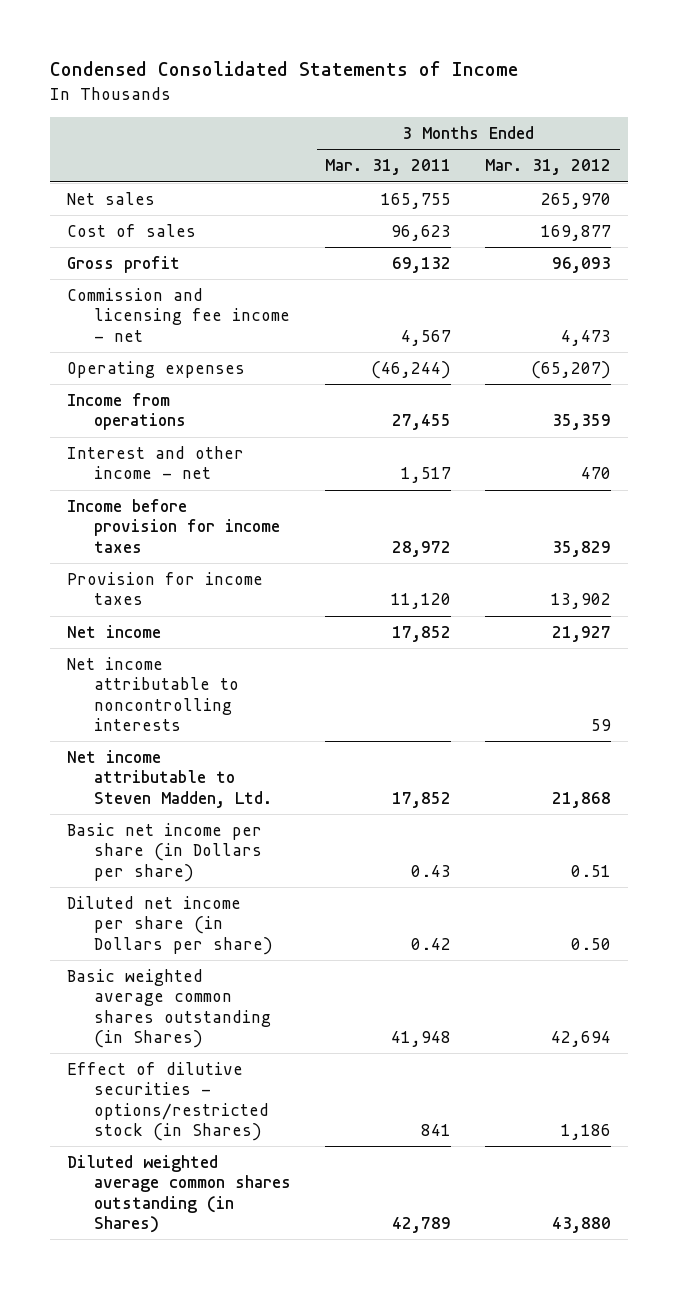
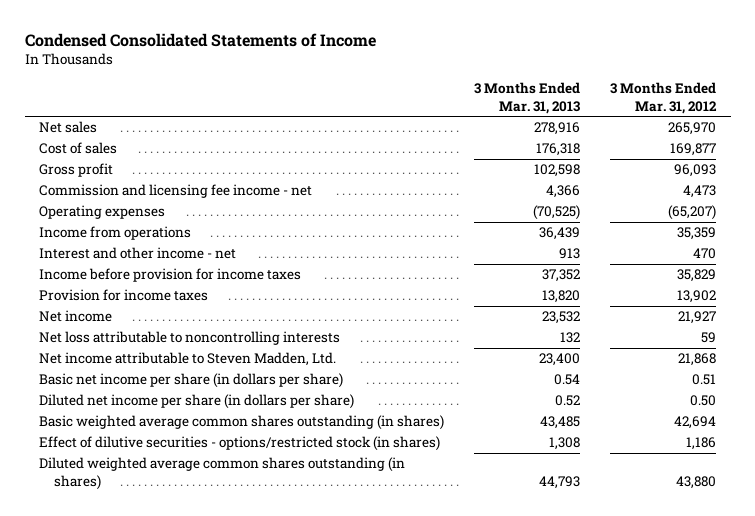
- | 3 Months Ended Mar. 31, 2011 | 3 Months Ended Mar. 31, 2012
+ | 3 Months Ended Mar. 31, 2013 | 3 Months Ended Mar. 31, 2012
- Net income attributable to noncontrolling interests | | 59
+ Net loss attributable to noncontrolling interests | 132 | 59
- Basic net income per share (in Dollars per share) | 0.43 | 0.51
- Diluted net income per share (in Dollars per share) | 0.42 | 0.50
- Basic weighted average common shares outstanding (in Shares) | 41,948 | 42,694
- Effect of dilutive securities - options/restricted stock (in Shares) | 841 | 1,186
- Diluted weighted average common shares outstanding (in Shares) | 42,789 | 43,880
+ Basic net income per share (in dollars per share) | 0.54 | 0.51
+ Diluted net income per share (in dollars per share) | 0.52 | 0.50
+ Basic weighted average common shares outstanding (in shares) | 43,485 | 42,694
+ Effect of dilutive securities - options/restricted stock (in shares) | 1,308 | 1,186
+ Diluted weighted average common shares outstanding (in shares) | 44,793 | 43,880

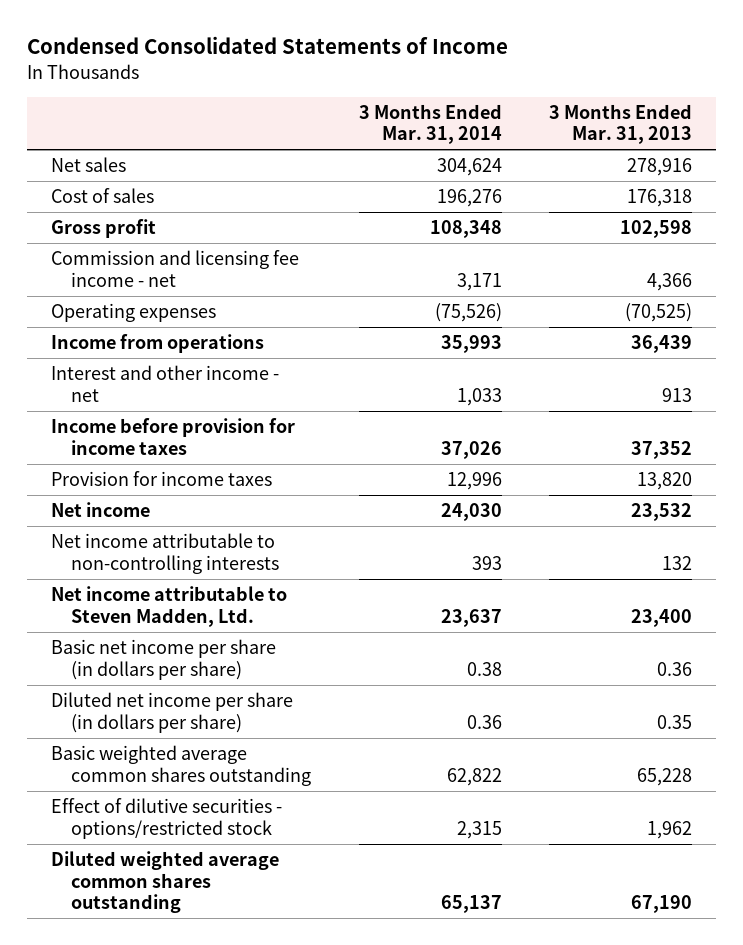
- | 3 Months Ended Mar. 31, 2013 | 3 Months Ended Mar. 31, 2012
+ | 3 Months Ended Mar. 31, 2014 | 3 Months Ended Mar. 31, 2013
- Net loss attributable to noncontrolling interests | 132 | 59
+ Net income attributable to non-controlling interests | 393 | 132
- Basic net income per share (in dollars per share) | 0.54 | 0.51
- Diluted net income per share (in dollars per share) | 0.52 | 0.50
- Basic weighted average common shares outstanding (in shares) | 43,485 | 42,694
- Effect of dilutive securities - options/restricted stock (in shares) | 1,308 | 1,186
- Diluted weighted average common shares outstanding (in shares) | 44,793 | 43,880
+ Basic net income per share (in dollars per share) | 0.38 | 0.36
+ Diluted net income per share (in dollars per share) | 0.36 | 0.35
+ Basic weighted average common shares outstanding | 62,822 | 65,228
+ Effect of dilutive securities - options/restricted stock | 2,315 | 1,962
+ Diluted weighted average common shares outstanding | 65,137 | 67,190

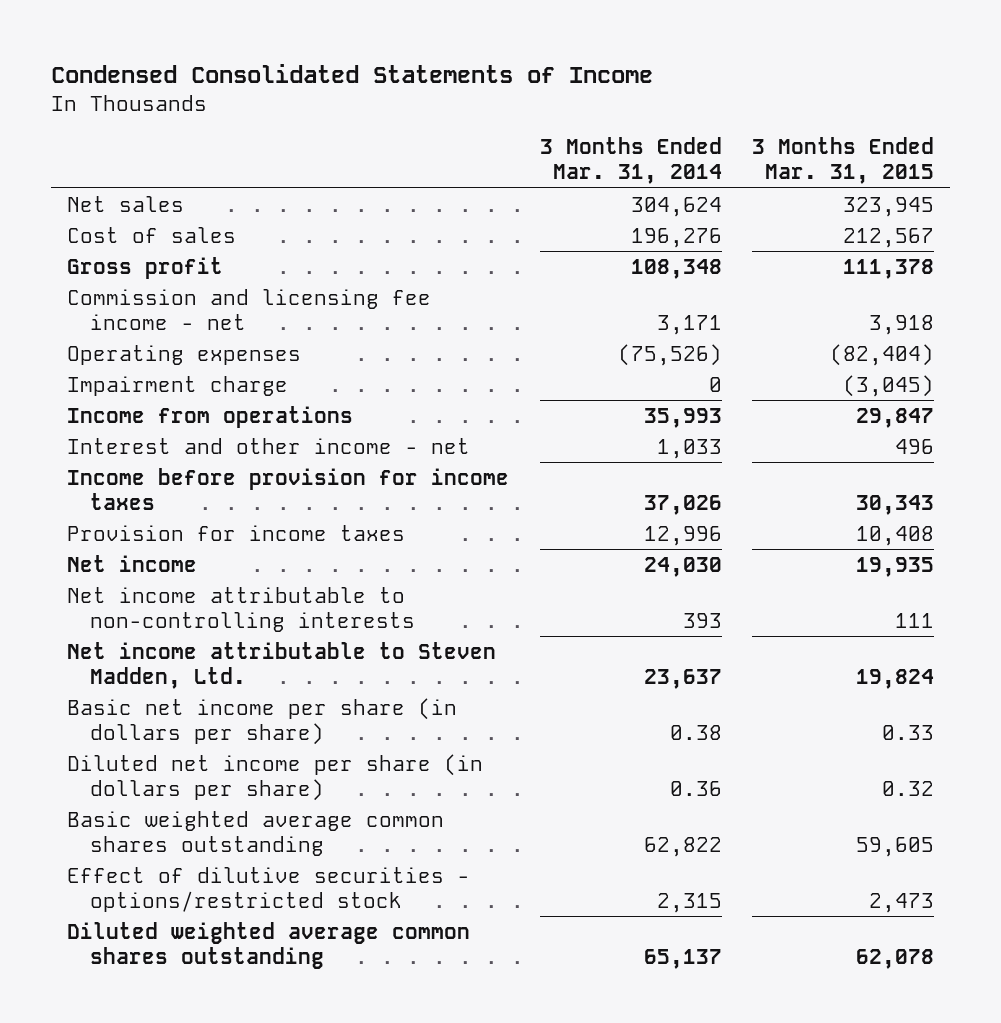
- | 3 Months Ended Mar. 31, 2014 | 3 Months Ended Mar. 31, 2013
+ | 3 Months Ended Mar. 31, 2014 | 3 Months Ended Mar. 31, 2015
+ Impairment charge | 0 | (3,045)

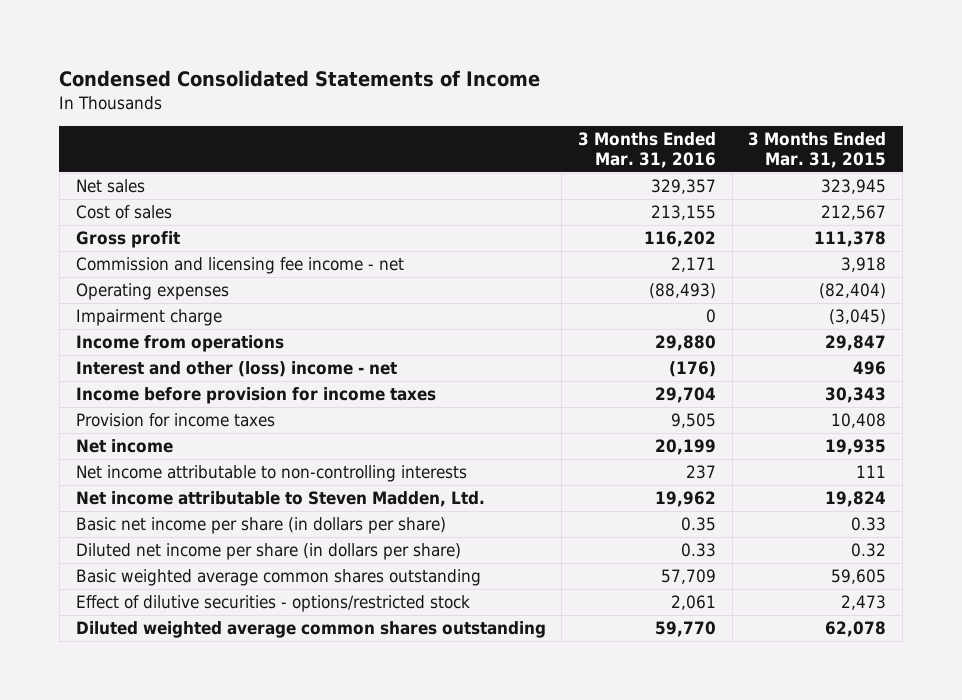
- | 3 Months Ended Mar. 31, 2014 | 3 Months Ended Mar. 31, 2015
+ | 3 Months Ended Mar. 31, 2016 | 3 Months Ended Mar. 31, 2015
- Interest and other income - net | 1,033 | 496
+ Interest and other (loss) income - net | (176) | 496

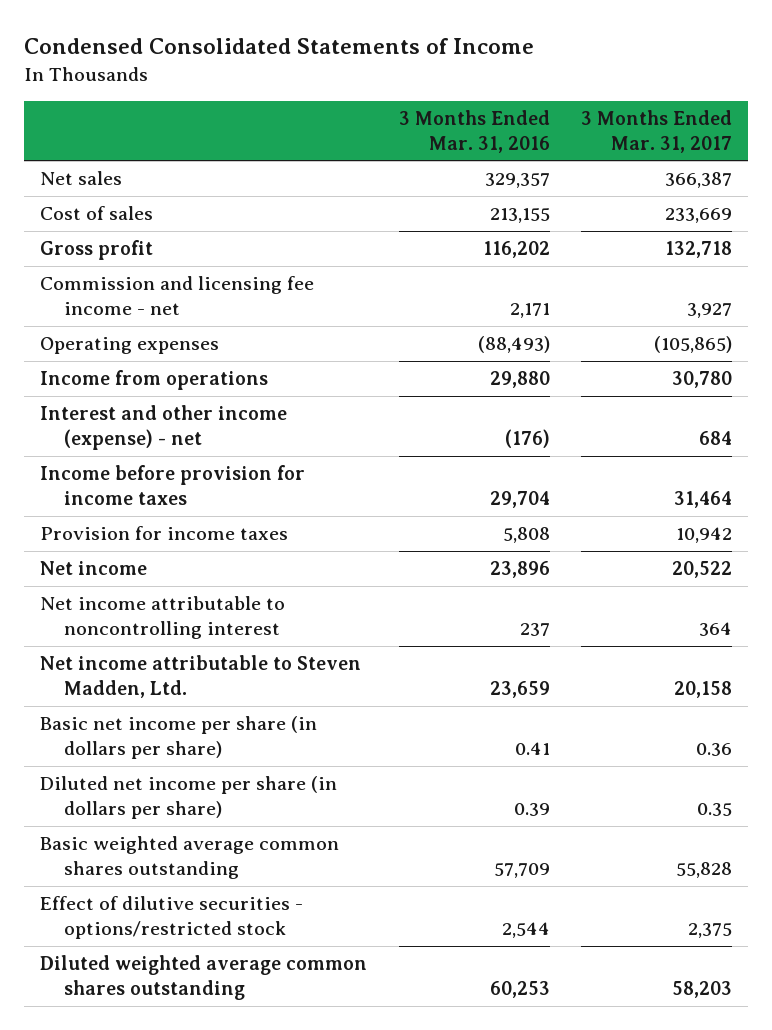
- | 3 Months Ended Mar. 31, 2016 | 3 Months Ended Mar. 31, 2015
+ | 3 Months Ended Mar. 31, 2016 | 3 Months Ended Mar. 31, 2017
- Impairment charge | 0 | (3,045)
- Interest and other (loss) income - net | (176) | 496
+ Interest and other income (expense) - net | (176) | 684
- Provision for income taxes | 9,505 | 10,408
- Net income | 20,199 | 19,935
- Net income attributable to non-controlling interests | 237 | 111
- Net income attributable to Steven Madden, Ltd. | 19,962 | 19,824
- Basic net income per share (in dollars per share) | 0.35 | 0.33
- Diluted net income per share (in dollars per share) | 0.33 | 0.32
+ Provision for income taxes | 5,808 | 10,942
+ Net income | 23,896 | 20,522
+ Net income attributable to noncontrolling interest | 237 | 364
+ Net income attributable to Steven Madden, Ltd. | 23,659 | 20,158
+ Basic net income per share (in dollars per share) | 0.41 | 0.36
+ Diluted net income per share (in dollars per share) | 0.39 | 0.35
- Effect of dilutive securities - options/restricted stock | 2,061 | 2,473
- Diluted weighted average common shares outstanding | 59,770 | 62,078
+ Effect of dilutive securities - options/restricted stock | 2,544 | 2,375
+ Diluted weighted average common shares outstanding | 60,253 | 58,203

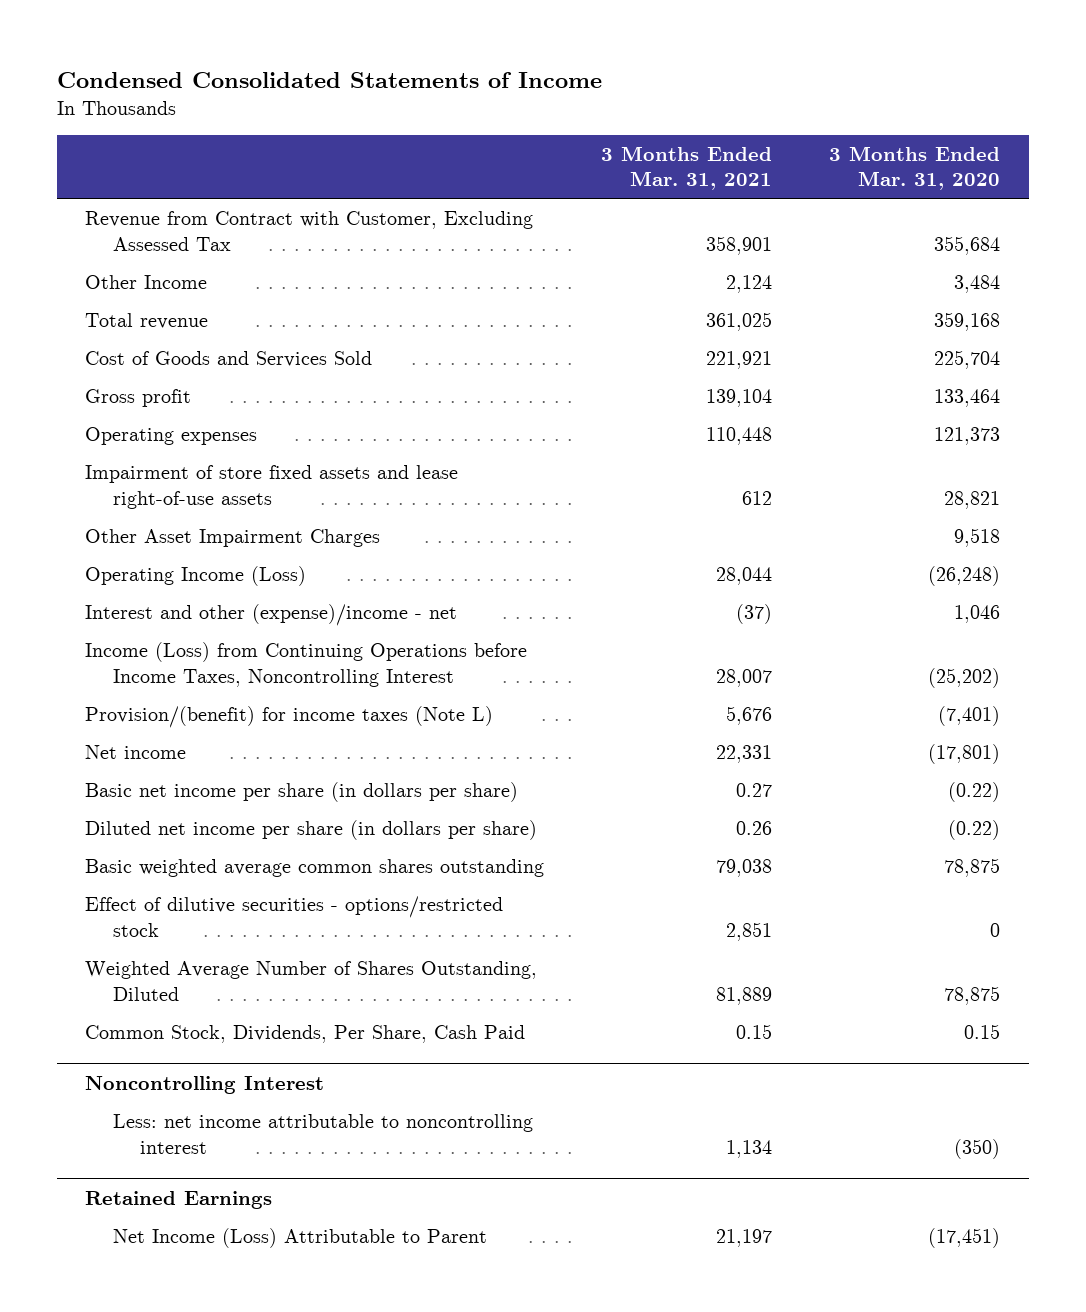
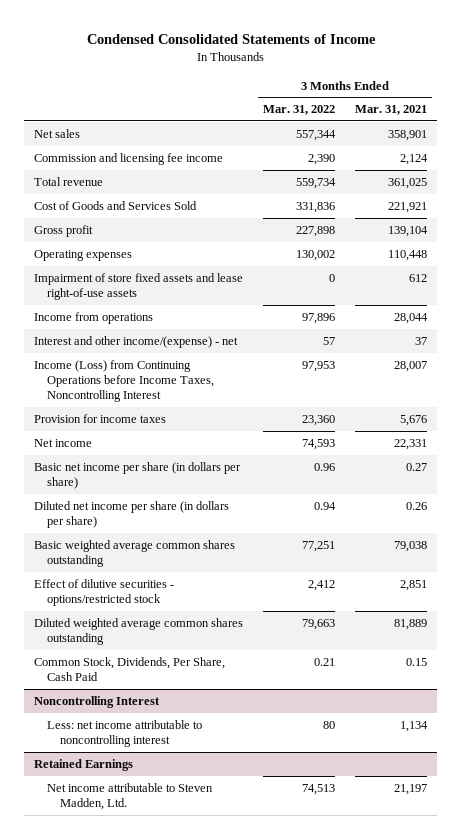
- | 3 Months Ended Mar. 31, 2021 | 3 Months Ended Mar. 31, 2020
+ | 3 Months Ended Mar. 31, 2022 | 3 Months Ended Mar. 31, 2021
- Revenue from Contract with Customer, Excluding Assessed Tax | 358,901 | 355,684
- Other Income | 2,124 | 3,484
+ Net sales | 557,344 | 358,901
+ Commission and licensing fee income | 2,390 | 2,124
- Other Asset Impairment Charges | | 9,518
- Operating Income (Loss) | 28,044 | (26,248)
- Interest and other (expense)/income - net | (37) | 1,046
+ Income from operations | 97,896 | 28,044
+ Interest and other income/(expense) - net | 57 | 37
- Provision/(benefit) for income taxes (Note L) | 5,676 | (7,401)
+ Provision for income taxes | 23,360 | 5,676
- Weighted Average Number of Shares Outstanding, Diluted | 81,889 | 78,875
+ Diluted weighted average common shares outstanding | 79,663 | 81,889
@ Retained Earnings
- Net Income (Loss) Attributable to Parent | 21,197 | (17,451)
+ Net income attributable to Steven Madden, Ltd. | 74,513 | 21,197

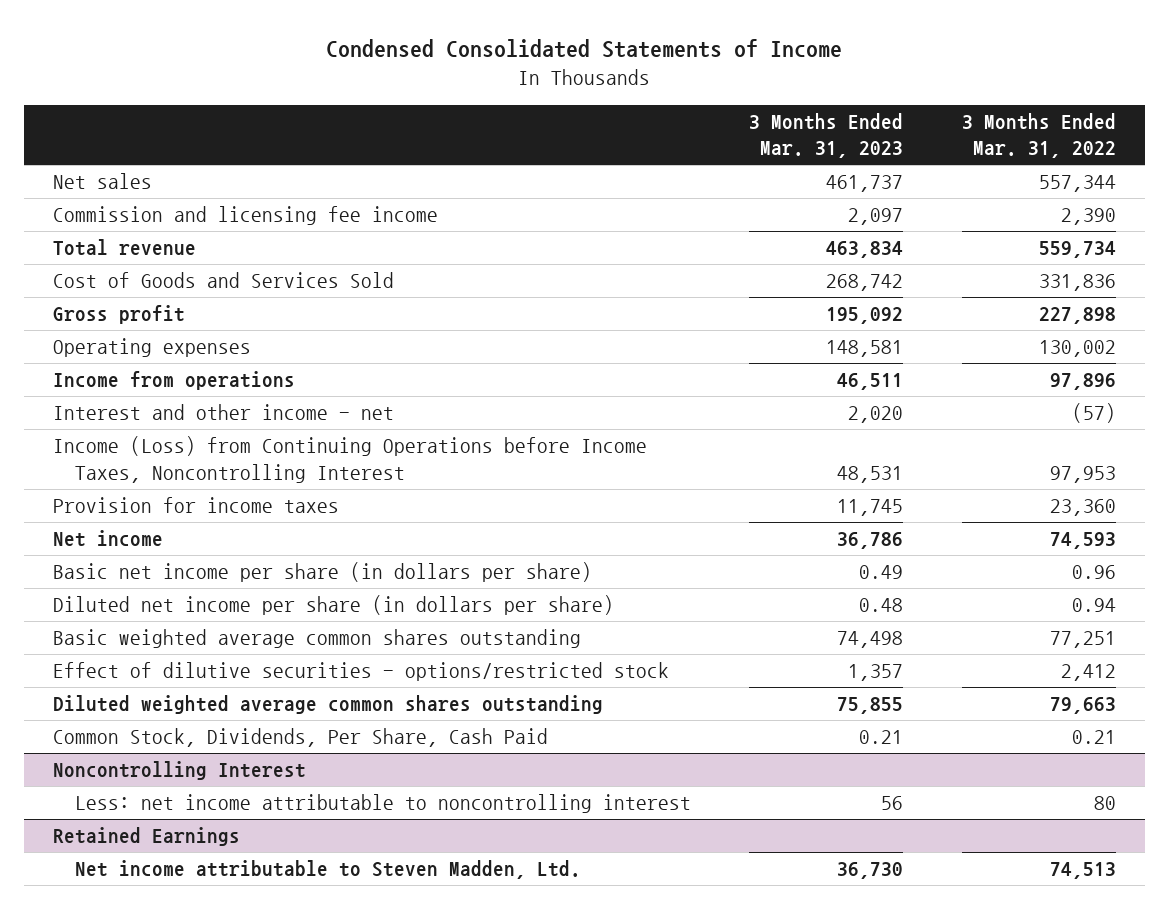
- | 3 Months Ended Mar. 31, 2022 | 3 Months Ended Mar. 31, 2021
+ | 3 Months Ended Mar. 31, 2023 | 3 Months Ended Mar. 31, 2022
- Impairment of store fixed assets and lease right-of-use assets | 0 | 612
- Interest and other income/(expense) - net | 57 | 37
+ Interest and other income - net | 2,020 | (57)

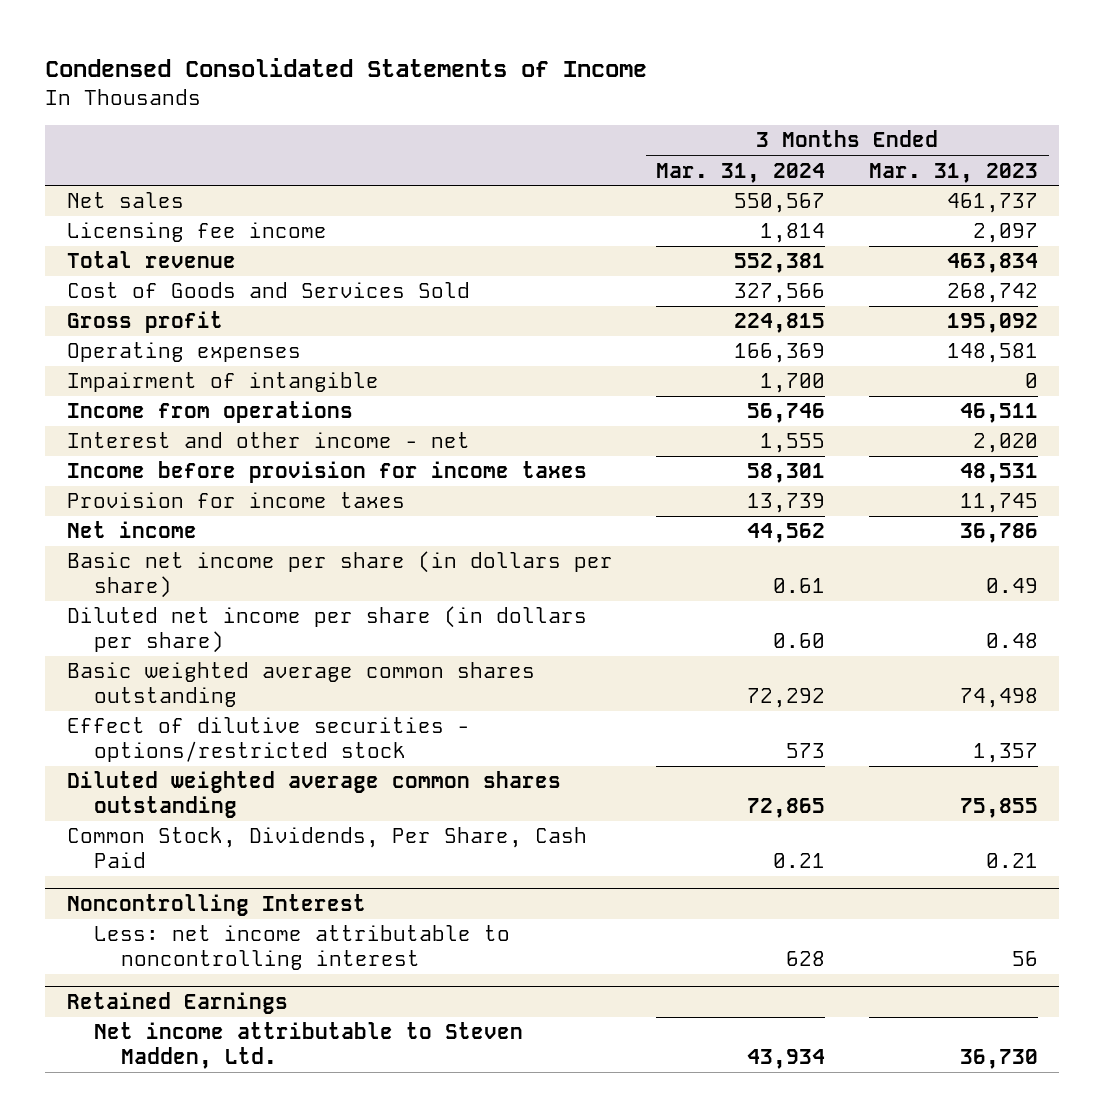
- | 3 Months Ended Mar. 31, 2023 | 3 Months Ended Mar. 31, 2022
+ | 3 Months Ended Mar. 31, 2024 | 3 Months Ended Mar. 31, 2023
- Commission and licensing fee income | 2,097 | 2,390
+ Licensing fee income | 1,814 | 2,097
+ Impairment of intangible | 1,700 | 0
- Income (Loss) from Continuing Operations before Income Taxes, Noncontrolling Interest | 48,531 | 97,953
+ Income before provision for income taxes | 58,301 | 48,531

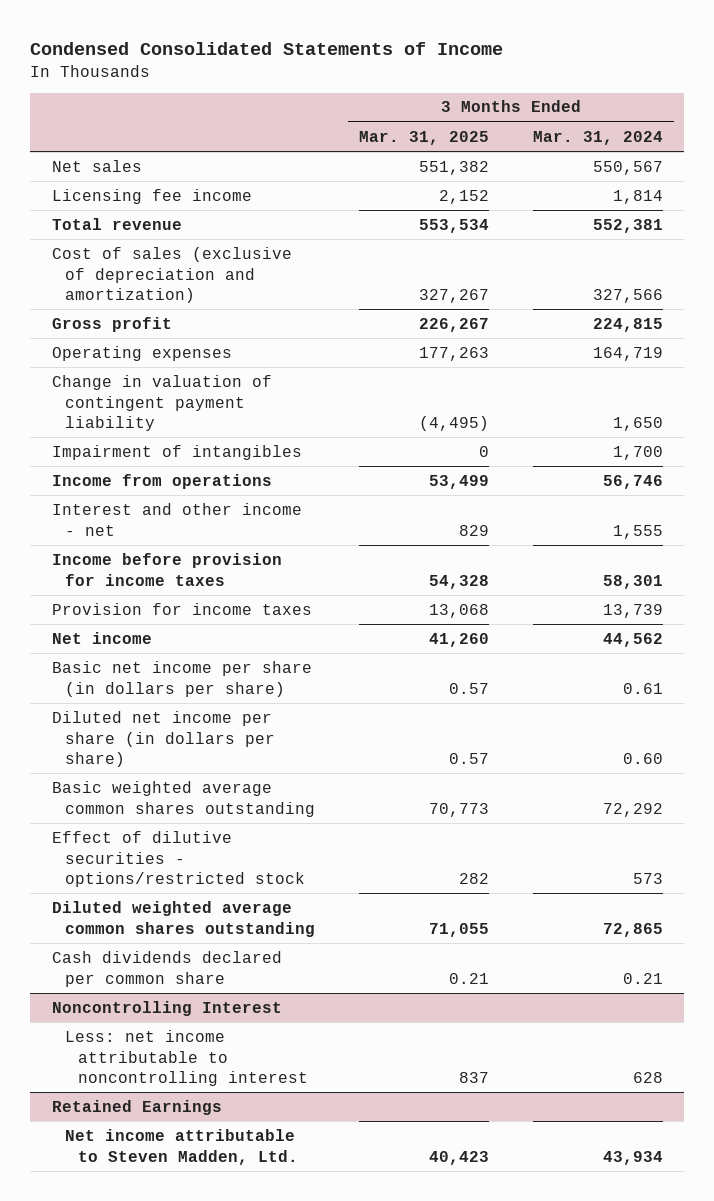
- | 3 Months Ended Mar. 31, 2024 | 3 Months Ended Mar. 31, 2023
+ | 3 Months Ended Mar. 31, 2025 | 3 Months Ended Mar. 31, 2024
- Cost of Goods and Services Sold | 327,566 | 268,742
+ Cost of sales (exclusive of depreciation and amortization) | 327,267 | 327,566
- Operating expenses | 166,369 | 148,581
- Impairment of intangible | 1,700 | 0
+ Operating expenses | 177,263 | 164,719
+ Change in valuation of contingent payment liability | (4,495) | 1,650
+ Impairment of intangibles | 0 | 1,700
- Common Stock, Dividends, Per Share, Cash Paid | 0.21 | 0.21
+ Cash dividends declared per common share | 0.21 | 0.21

